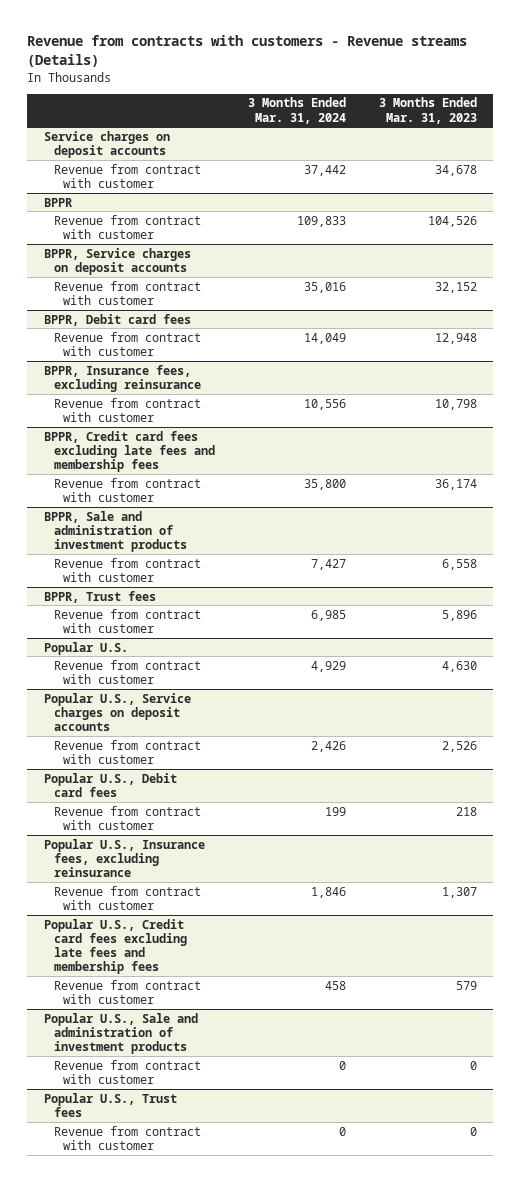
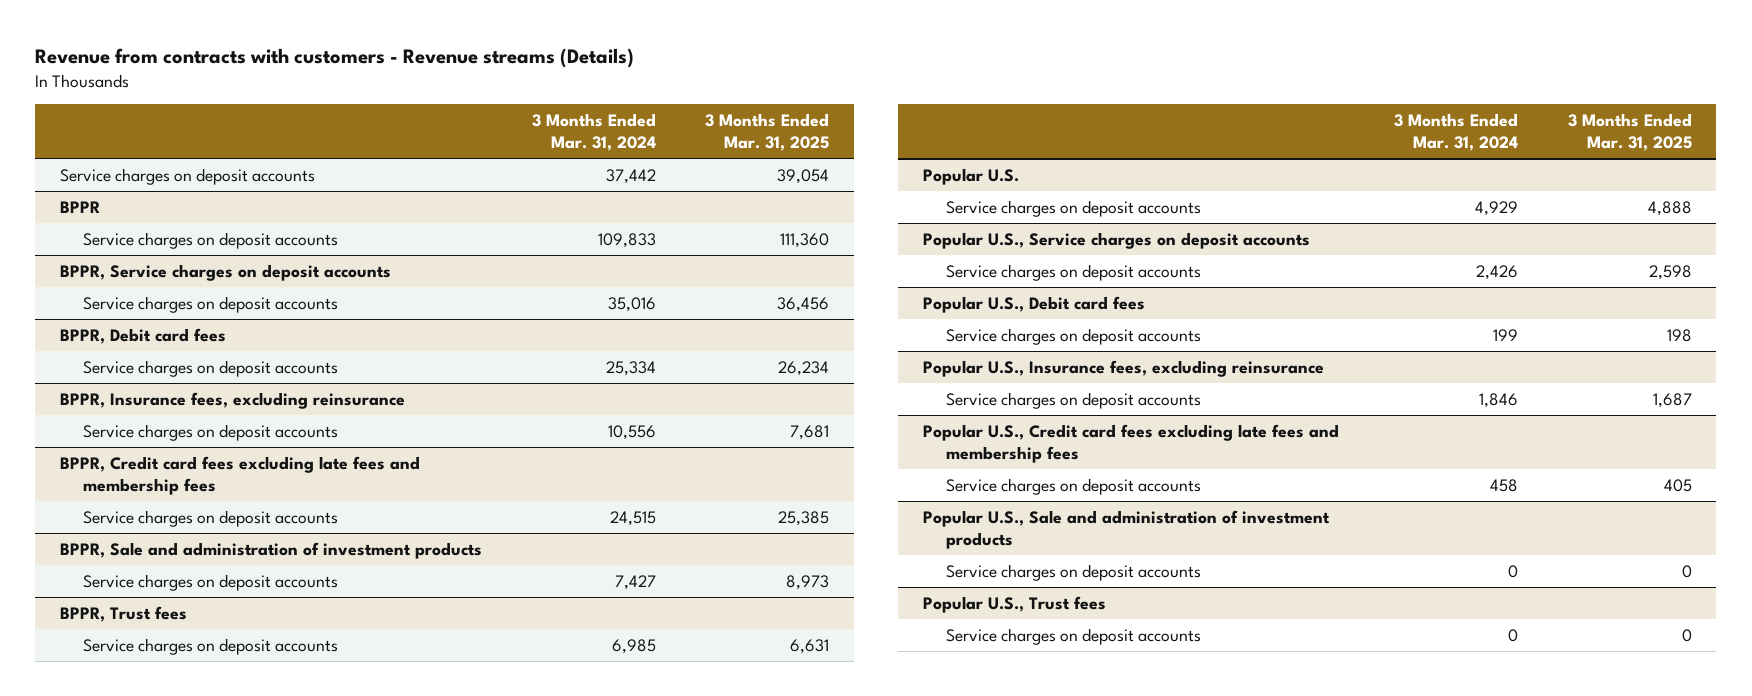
- | 3 Months Ended Mar. 31, 2024 | 3 Months Ended Mar. 31, 2023
+ | 3 Months Ended Mar. 31, 2024 | 3 Months Ended Mar. 31, 2025
- Service charges on deposit accounts
- Revenue from contract with customer | 37,442 | 34,678
+ Service charges on deposit accounts | 37,442 | 39,054
@ BPPR
- Revenue from contract with customer | 109,833 | 104,526
+ Service charges on deposit accounts | 109,833 | 111,360
@ BPPR, Service charges on deposit accounts
- Revenue from contract with customer | 35,016 | 32,152
+ Service charges on deposit accounts | 35,016 | 36,456
@ BPPR, Debit card fees
- Revenue from contract with customer | 14,049 | 12,948
+ Service charges on deposit accounts | 25,334 | 26,234
@ BPPR, Insurance fees, excluding reinsurance
- Revenue from contract with customer | 10,556 | 10,798
+ Service charges on deposit accounts | 10,556 | 7,681
@ BPPR, Credit card fees excluding late fees and membership fees
- Revenue from contract with customer | 35,800 | 36,174
+ Service charges on deposit accounts | 24,515 | 25,385
@ BPPR, Sale and administration of investment products
- Revenue from contract with customer | 7,427 | 6,558
+ Service charges on deposit accounts | 7,427 | 8,973
@ BPPR, Trust fees
- Revenue from contract with customer | 6,985 | 5,896
+ Service charges on deposit accounts | 6,985 | 6,631
@ Popular U.S.
- Revenue from contract with customer | 4,929 | 4,630
+ Service charges on deposit accounts | 4,929 | 4,888
@ Popular U.S., Service charges on deposit accounts
- Revenue from contract with customer | 2,426 | 2,526
+ Service charges on deposit accounts | 2,426 | 2,598
@ Popular U.S., Debit card fees
- Revenue from contract with customer | 199 | 218
+ Service charges on deposit accounts | 199 | 198
@ Popular U.S., Insurance fees, excluding reinsurance
- Revenue from contract with customer | 1,846 | 1,307
+ Service charges on deposit accounts | 1,846 | 1,687
@ Popular U.S., Credit card fees excluding late fees and membership fees
- Revenue from contract with customer | 458 | 579
+ Service charges on deposit accounts | 458 | 405
@ Popular U.S., Sale and administration of investment products
- Revenue from contract with customer | 0 | 0
+ Service charges on deposit accounts | 0 | 0
@ Popular U.S., Trust fees
- Revenue from contract with customer | 0 | 0
+ Service charges on deposit accounts | 0 | 0

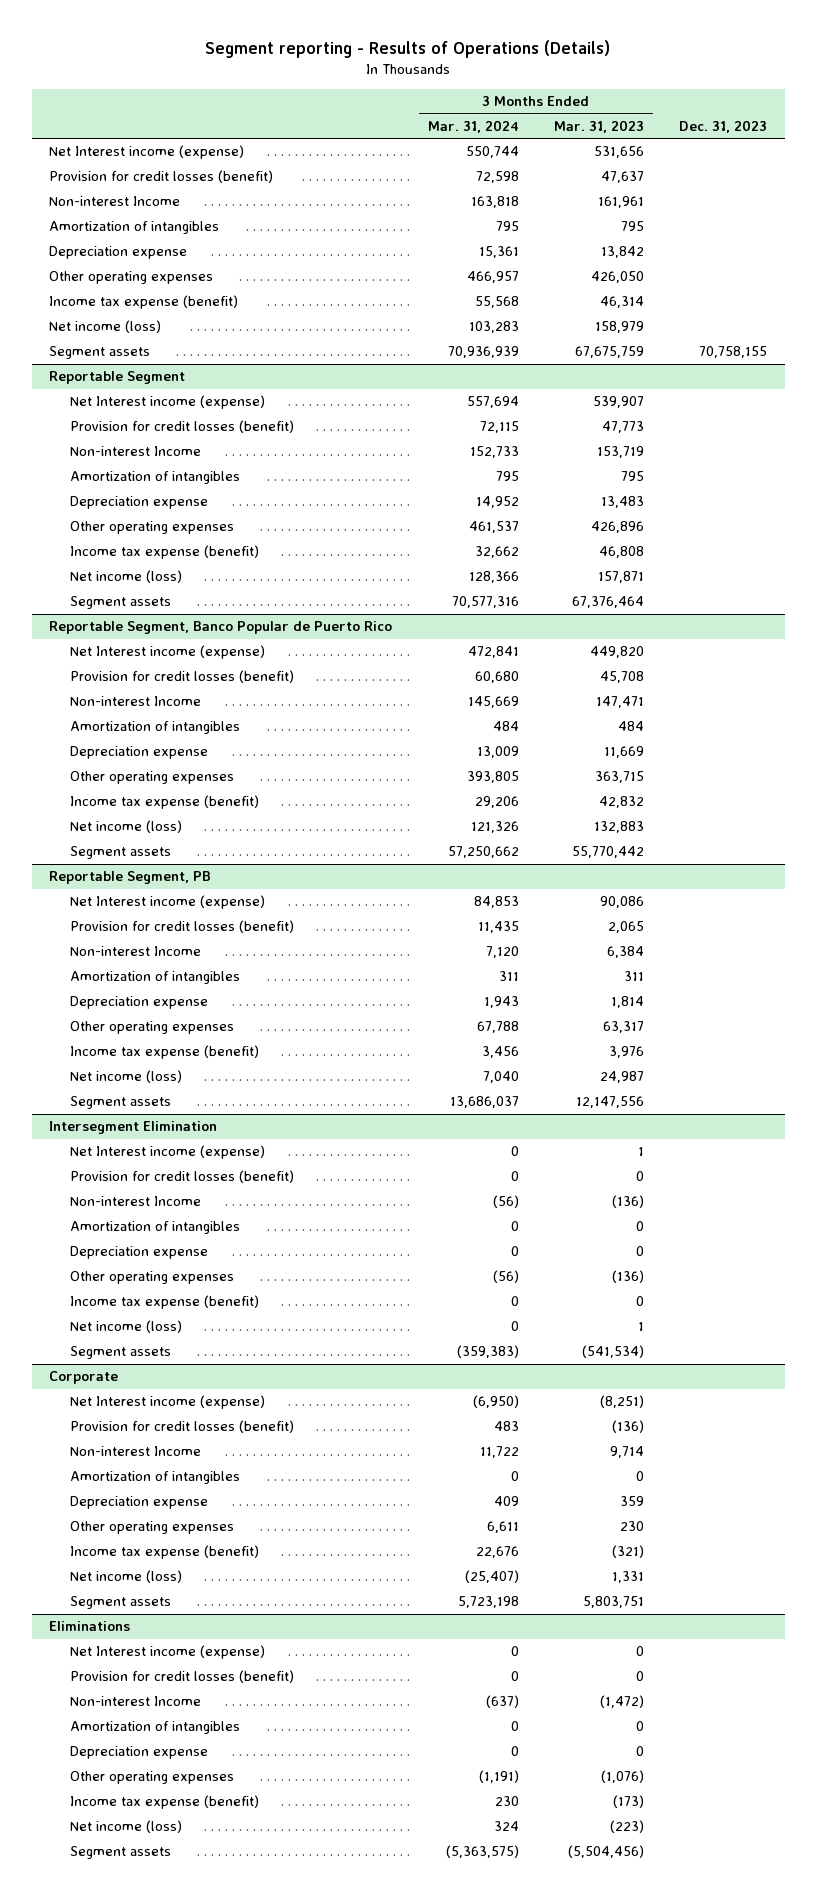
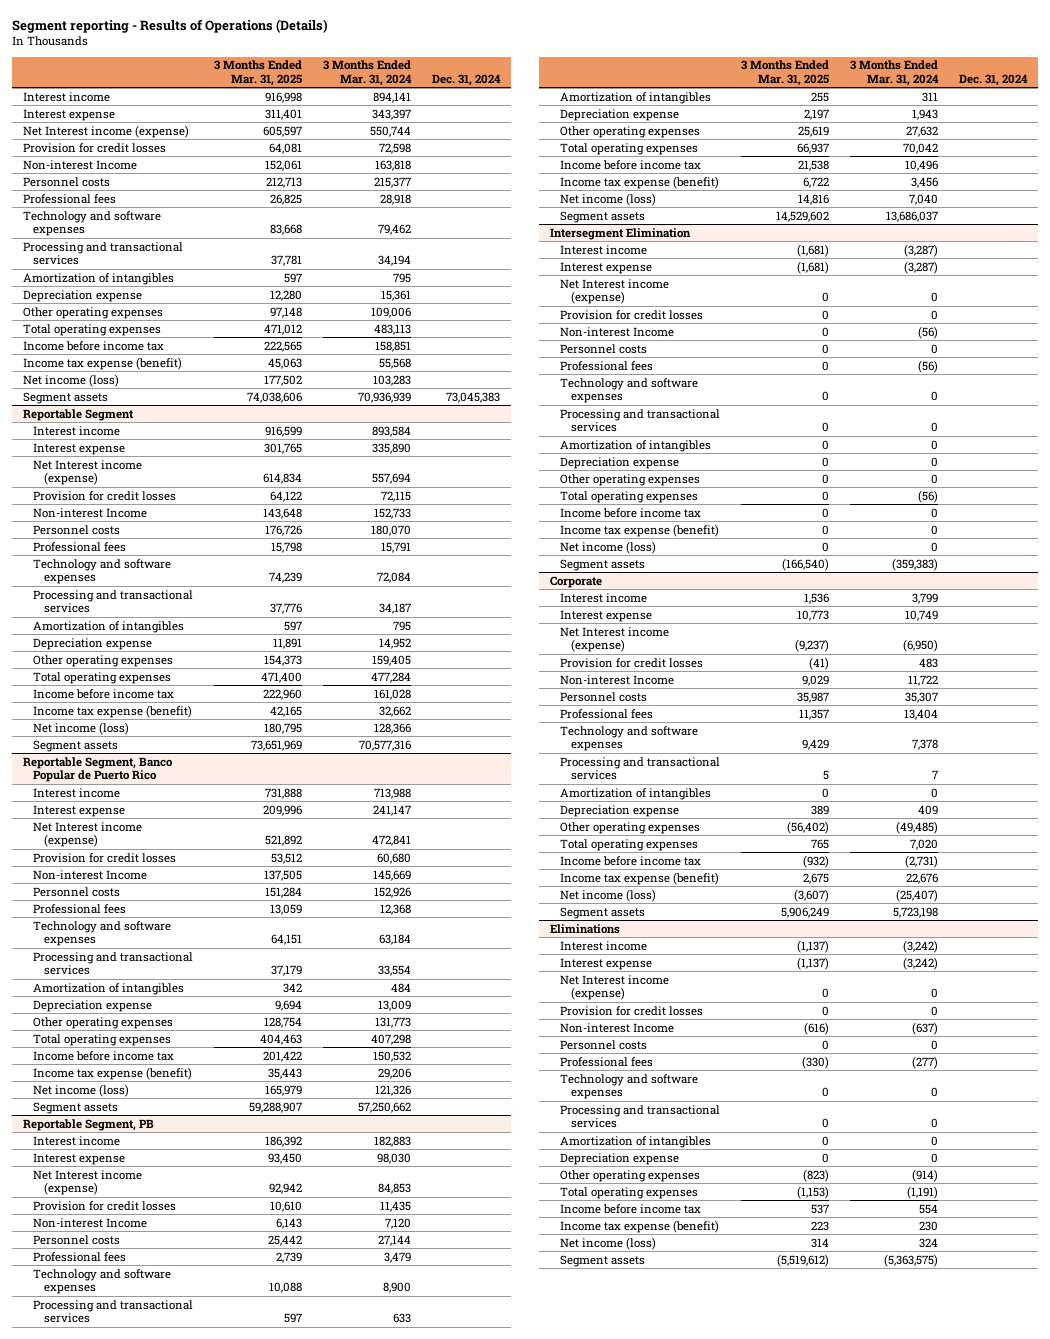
- | 3 Months Ended Mar. 31, 2024 | 3 Months Ended Mar. 31, 2023 | Dec. 31, 2023
+ | 3 Months Ended Mar. 31, 2025 | 3 Months Ended Mar. 31, 2024 | Dec. 31, 2024
+ Interest income | 916,998 | 894,141 |
+ Interest expense | 311,401 | 343,397 |
- Provision for credit losses (benefit) | 72,598 | 47,637 |
+ Provision for credit losses | 64,081 | 72,598 |
+ Personnel costs | 212,713 | 215,377 |
+ Professional fees | 26,825 | 28,918 |
+ Technology and software expenses | 83,668 | 79,462 |
+ Processing and transactional services | 37,781 | 34,194 |
- Other operating expenses | 466,957 | 426,050 |
+ Other operating expenses | 97,148 | 109,006 |
+ Total operating expenses | 471,012 | 483,113 |
+ Income before income tax | 222,565 | 158,851 |
@ Reportable Segment
+ Interest income | 916,599 | 893,584 |
+ Interest expense | 301,765 | 335,890 |
- Provision for credit losses (benefit) | 72,115 | 47,773 |
+ Provision for credit losses | 64,122 | 72,115 |
+ Personnel costs | 176,726 | 180,070 |
+ Professional fees | 15,798 | 15,791 |
+ Technology and software expenses | 74,239 | 72,084 |
+ Processing and transactional services | 37,776 | 34,187 |
- Other operating expenses | 461,537 | 426,896 |
+ Other operating expenses | 154,373 | 159,405 |
+ Total operating expenses | 471,400 | 477,284 |
+ Income before income tax | 222,960 | 161,028 |
@ Reportable Segment, Banco Popular de Puerto Rico
+ Interest income | 731,888 | 713,988 |
+ Interest expense | 209,996 | 241,147 |
- Provision for credit losses (benefit) | 60,680 | 45,708 |
+ Provision for credit losses | 53,512 | 60,680 |
+ Personnel costs | 151,284 | 152,926 |
+ Professional fees | 13,059 | 12,368 |
+ Technology and software expenses | 64,151 | 63,184 |
+ Processing and transactional services | 37,179 | 33,554 |
- Other operating expenses | 393,805 | 363,715 |
+ Other operating expenses | 128,754 | 131,773 |
+ Total operating expenses | 404,463 | 407,298 |
+ Income before income tax | 201,422 | 150,532 |
@ Reportable Segment, PB
+ Interest income | 186,392 | 182,883 |
+ Interest expense | 93,450 | 98,030 |
- Provision for credit losses (benefit) | 11,435 | 2,065 |
+ Provision for credit losses | 10,610 | 11,435 |
+ Personnel costs | 25,442 | 27,144 |
+ Professional fees | 2,739 | 3,479 |
+ Technology and software expenses | 10,088 | 8,900 |
+ Processing and transactional services | 597 | 633 |
- Other operating expenses | 67,788 | 63,317 |
+ Other operating expenses | 25,619 | 27,632 |
+ Total operating expenses | 66,937 | 70,042 |
+ Income before income tax | 21,538 | 10,496 |
@ Intersegment Elimination
+ Interest income | (1,681) | (3,287) |
+ Interest expense | (1,681) | (3,287) |
- Provision for credit losses (benefit) | 0 | 0 |
+ Provision for credit losses | 0 | 0 |
+ Personnel costs | 0 | 0 |
+ Professional fees | 0 | (56) |
+ Technology and software expenses | 0 | 0 |
+ Processing and transactional services | 0 | 0 |
- Other operating expenses | (56) | (136) |
+ Other operating expenses | 0 | 0 |
+ Total operating expenses | 0 | (56) |
+ Income before income tax | 0 | 0 |
@ Corporate
+ Interest income | 1,536 | 3,799 |
+ Interest expense | 10,773 | 10,749 |
- Provision for credit losses (benefit) | 483 | (136) |
+ Provision for credit losses | (41) | 483 |
+ Personnel costs | 35,987 | 35,307 |
+ Professional fees | 11,357 | 13,404 |
+ Technology and software expenses | 9,429 | 7,378 |
+ Processing and transactional services | 5 | 7 |
- Other operating expenses | 6,611 | 230 |
+ Other operating expenses | (56,402) | (49,485) |
+ Total operating expenses | 765 | 7,020 |
+ Income before income tax | (932) | (2,731) |
@ Eliminations
+ Interest income | (1,137) | (3,242) |
+ Interest expense | (1,137) | (3,242) |
- Provision for credit losses (benefit) | 0 | 0 |
+ Provision for credit losses | 0 | 0 |
+ Personnel costs | 0 | 0 |
+ Professional fees | (330) | (277) |
+ Technology and software expenses | 0 | 0 |
+ Processing and transactional services | 0 | 0 |
- Other operating expenses | (1,191) | (1,076) |
+ Other operating expenses | (823) | (914) |
+ Total operating expenses | (1,153) | (1,191) |
+ Income before income tax | 537 | 554 |

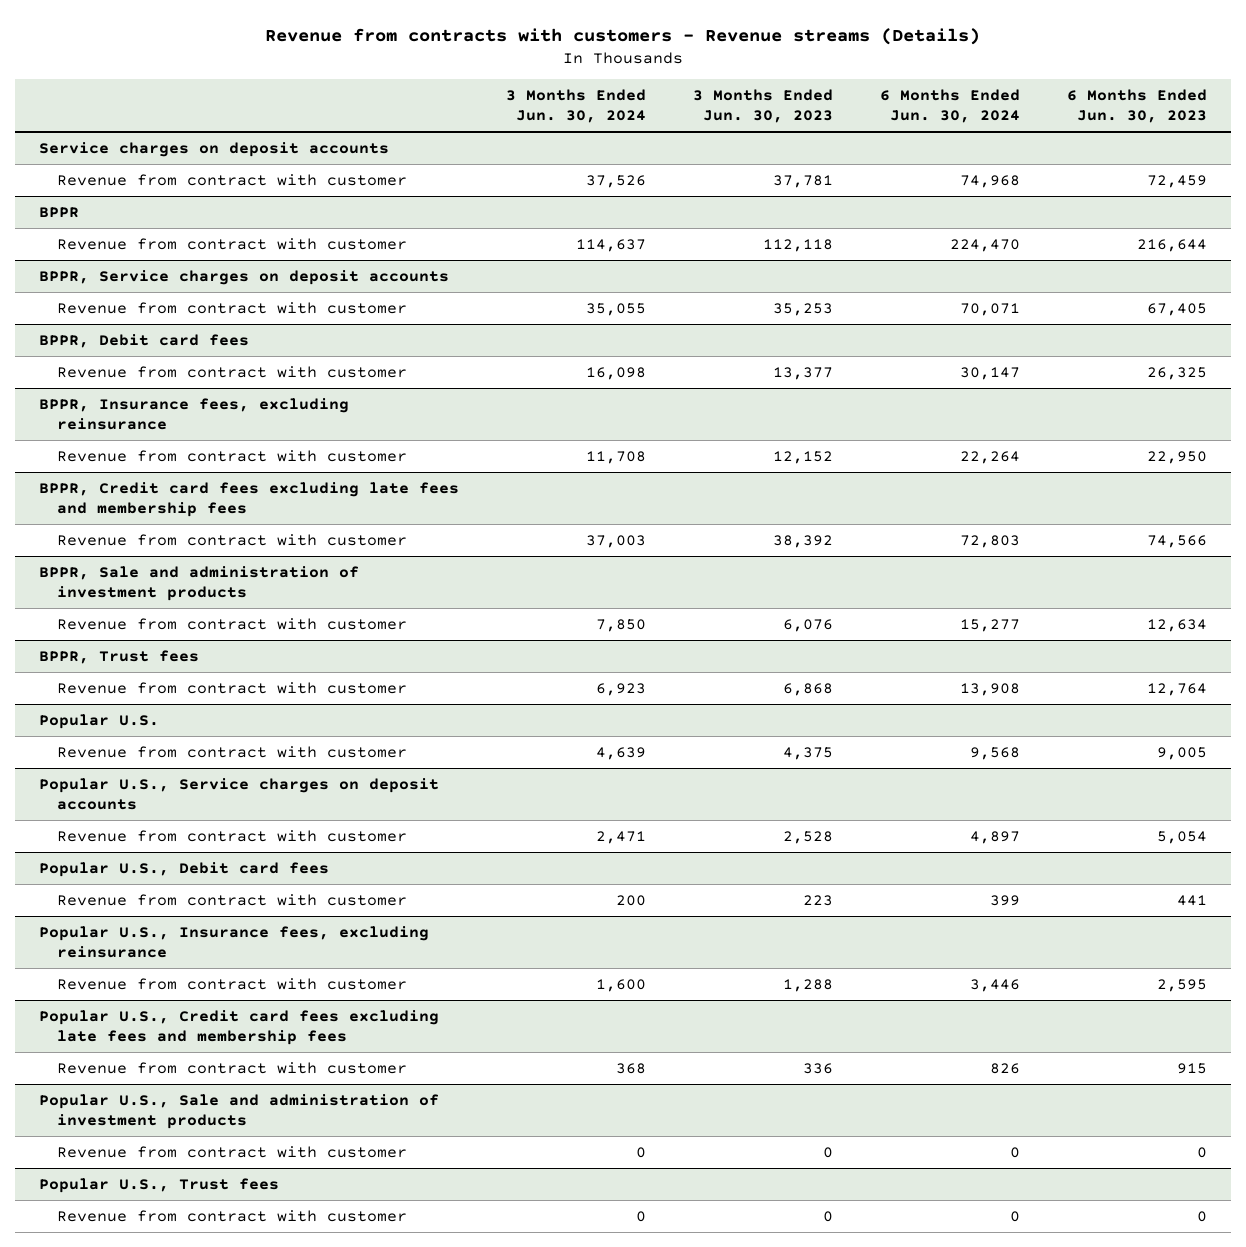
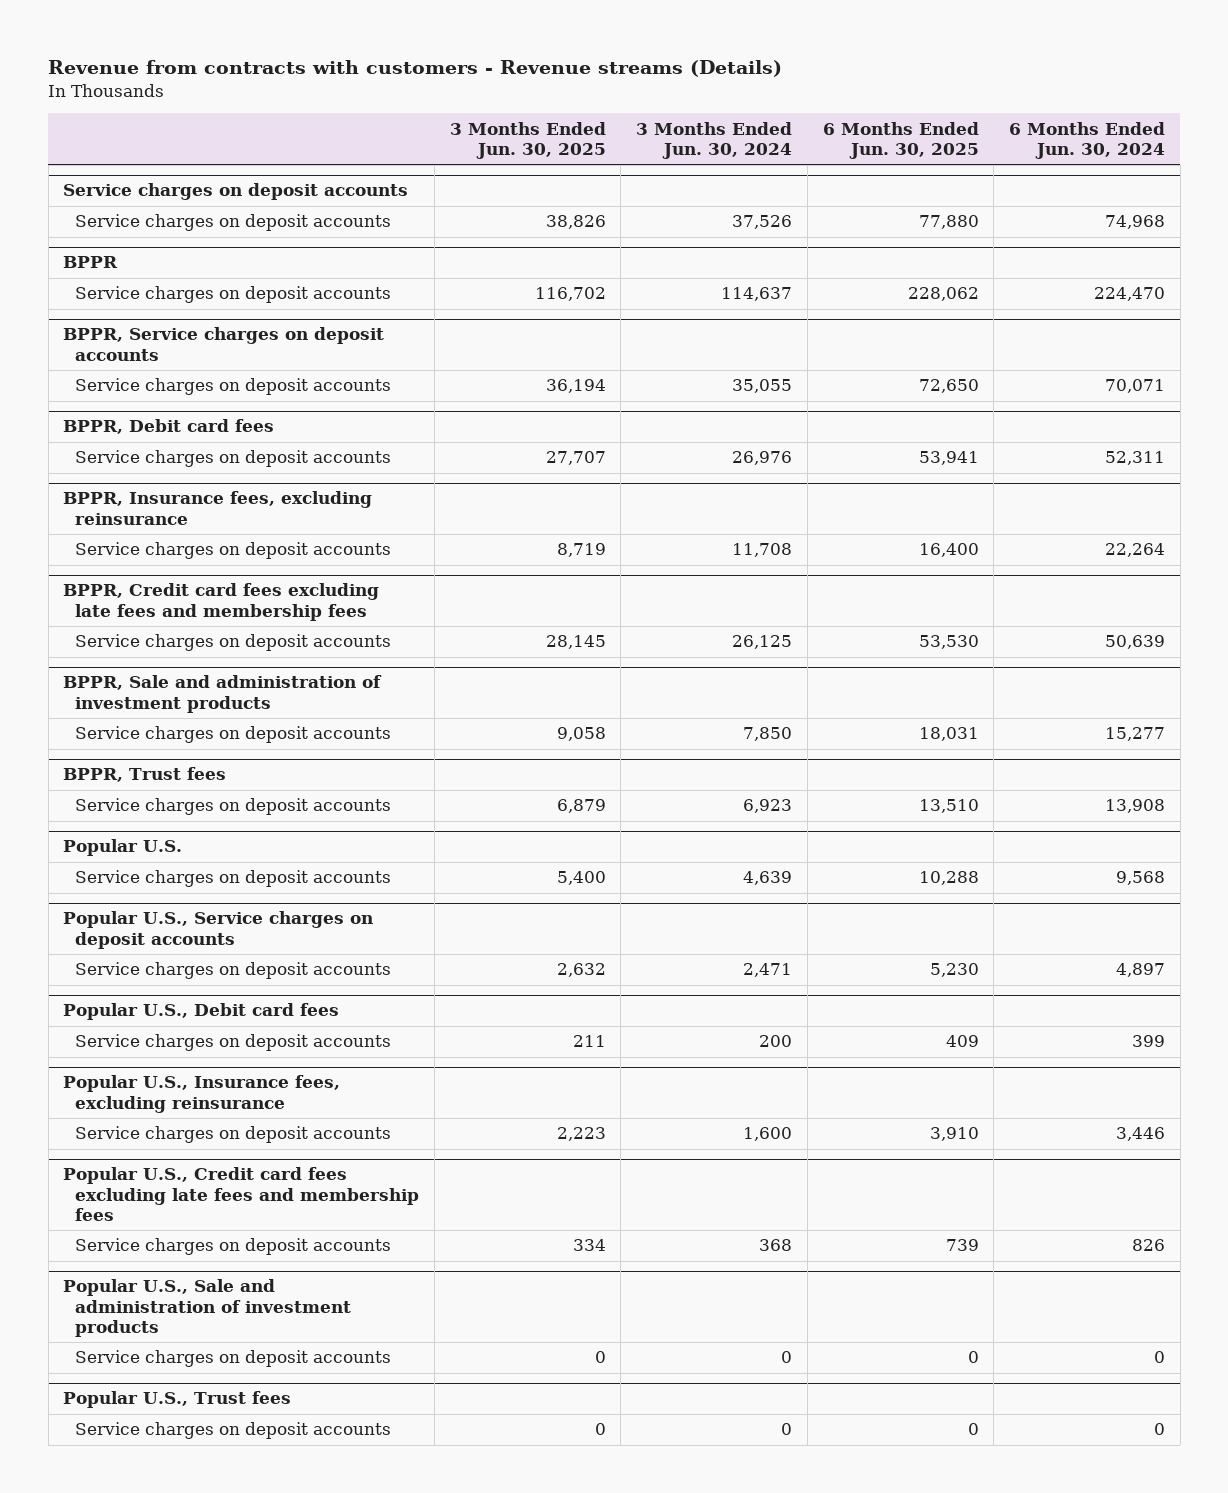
- | 3 Months Ended Jun. 30, 2024 | 3 Months Ended Jun. 30, 2023 | 6 Months Ended Jun. 30, 2024 | 6 Months Ended Jun. 30, 2023
+ | 3 Months Ended Jun. 30, 2025 | 3 Months Ended Jun. 30, 2024 | 6 Months Ended Jun. 30, 2025 | 6 Months Ended Jun. 30, 2024
@ Service charges on deposit accounts
- Revenue from contract with customer | 37,526 | 37,781 | 74,968 | 72,459
+ Service charges on deposit accounts | 38,826 | 37,526 | 77,880 | 74,968
@ BPPR
- Revenue from contract with customer | 114,637 | 112,118 | 224,470 | 216,644
+ Service charges on deposit accounts | 116,702 | 114,637 | 228,062 | 224,470
@ BPPR, Service charges on deposit accounts
- Revenue from contract with customer | 35,055 | 35,253 | 70,071 | 67,405
+ Service charges on deposit accounts | 36,194 | 35,055 | 72,650 | 70,071
@ BPPR, Debit card fees
- Revenue from contract with customer | 16,098 | 13,377 | 30,147 | 26,325
+ Service charges on deposit accounts | 27,707 | 26,976 | 53,941 | 52,311
@ BPPR, Insurance fees, excluding reinsurance
- Revenue from contract with customer | 11,708 | 12,152 | 22,264 | 22,950
+ Service charges on deposit accounts | 8,719 | 11,708 | 16,400 | 22,264
@ BPPR, Credit card fees excluding late fees and membership fees
- Revenue from contract with customer | 37,003 | 38,392 | 72,803 | 74,566
+ Service charges on deposit accounts | 28,145 | 26,125 | 53,530 | 50,639
@ BPPR, Sale and administration of investment products
- Revenue from contract with customer | 7,850 | 6,076 | 15,277 | 12,634
+ Service charges on deposit accounts | 9,058 | 7,850 | 18,031 | 15,277
@ BPPR, Trust fees
- Revenue from contract with customer | 6,923 | 6,868 | 13,908 | 12,764
+ Service charges on deposit accounts | 6,879 | 6,923 | 13,510 | 13,908
@ Popular U.S.
- Revenue from contract with customer | 4,639 | 4,375 | 9,568 | 9,005
+ Service charges on deposit accounts | 5,400 | 4,639 | 10,288 | 9,568
@ Popular U.S., Service charges on deposit accounts
- Revenue from contract with customer | 2,471 | 2,528 | 4,897 | 5,054
+ Service charges on deposit accounts | 2,632 | 2,471 | 5,230 | 4,897
@ Popular U.S., Debit card fees
- Revenue from contract with customer | 200 | 223 | 399 | 441
+ Service charges on deposit accounts | 211 | 200 | 409 | 399
@ Popular U.S., Insurance fees, excluding reinsurance
- Revenue from contract with customer | 1,600 | 1,288 | 3,446 | 2,595
+ Service charges on deposit accounts | 2,223 | 1,600 | 3,910 | 3,446
@ Popular U.S., Credit card fees excluding late fees and membership fees
- Revenue from contract with customer | 368 | 336 | 826 | 915
+ Service charges on deposit accounts | 334 | 368 | 739 | 826
@ Popular U.S., Sale and administration of investment products
- Revenue from contract with customer | 0 | 0 | 0 | 0
+ Service charges on deposit accounts | 0 | 0 | 0 | 0
@ Popular U.S., Trust fees
- Revenue from contract with customer | 0 | 0 | 0 | 0
+ Service charges on deposit accounts | 0 | 0 | 0 | 0

